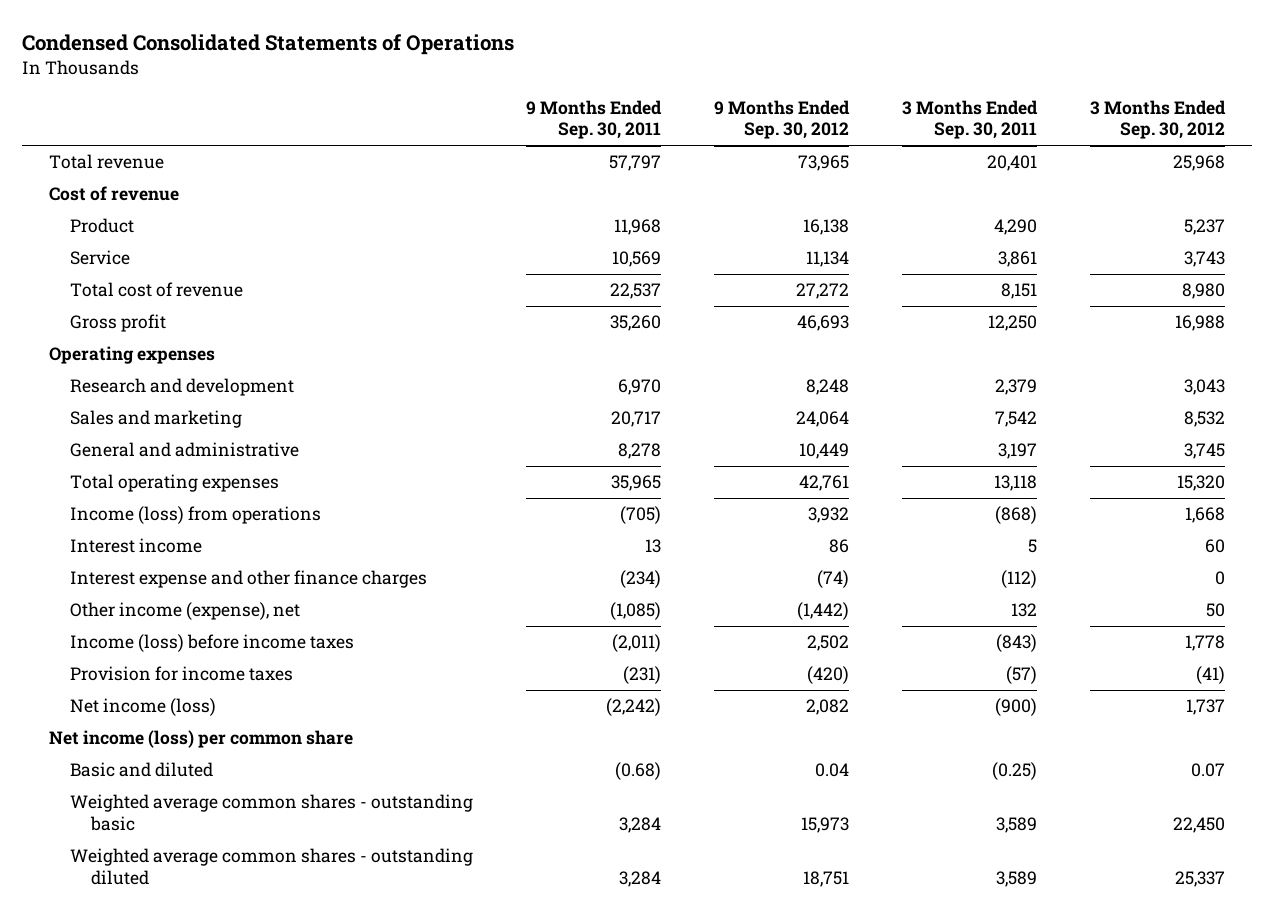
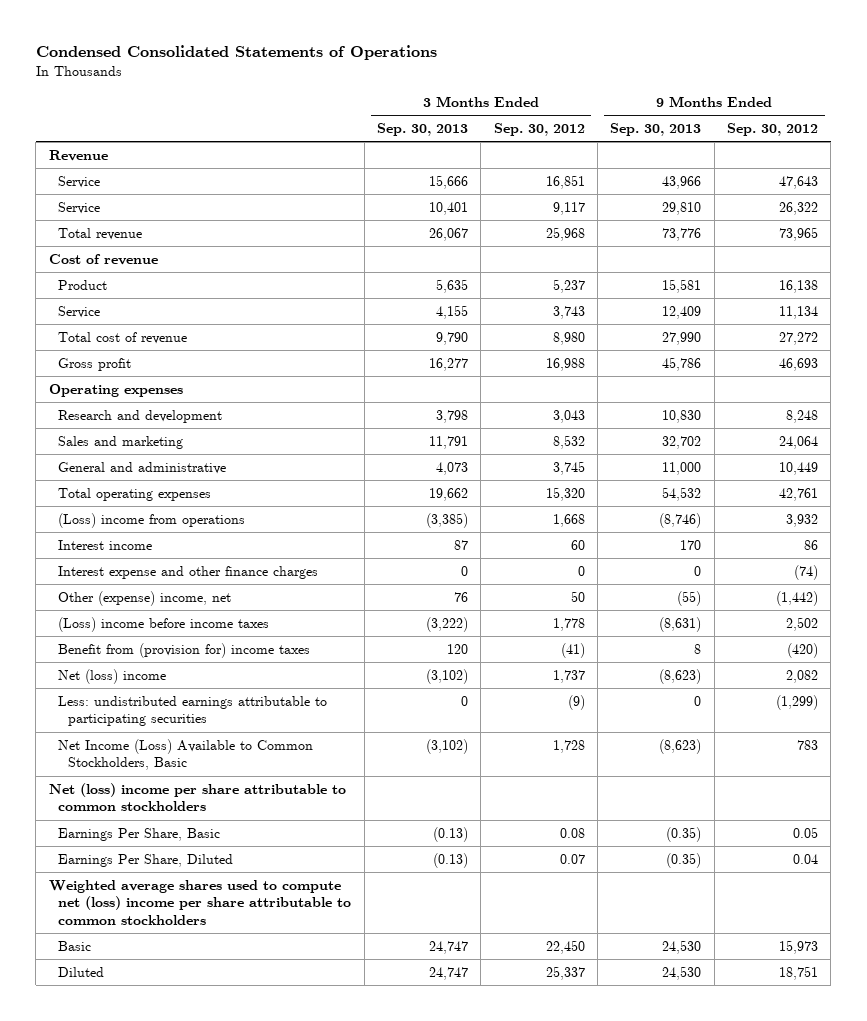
- | 9 Months Ended Sep. 30, 2011 | 9 Months Ended Sep. 30, 2012 | 3 Months Ended Sep. 30, 2011 | 3 Months Ended Sep. 30, 2012
+ | 3 Months Ended Sep. 30, 2013 | 3 Months Ended Sep. 30, 2012 | 9 Months Ended Sep. 30, 2013 | 9 Months Ended Sep. 30, 2012
+ Revenue
+ Service | 15,666 | 16,851 | 43,966 | 47,643
+ Service | 10,401 | 9,117 | 29,810 | 26,322
- Income (loss) from operations | (705) | 3,932 | (868) | 1,668
+ (Loss) income from operations | (3,385) | 1,668 | (8,746) | 3,932
- Other income (expense), net | (1,085) | (1,442) | 132 | 50
- Income (loss) before income taxes | (2,011) | 2,502 | (843) | 1,778
- Provision for income taxes | (231) | (420) | (57) | (41)
- Net income (loss) | (2,242) | 2,082 | (900) | 1,737
- Net income (loss) per common share
- Basic and diluted | (0.68) | 0.04 | (0.25) | 0.07
- Weighted average common shares - outstanding basic | 3,284 | 15,973 | 3,589 | 22,450
- Weighted average common shares - outstanding diluted | 3,284 | 18,751 | 3,589 | 25,337
+ Other (expense) income, net | 76 | 50 | (55) | (1,442)
+ (Loss) income before income taxes | (3,222) | 1,778 | (8,631) | 2,502
+ Benefit from (provision for) income taxes | 120 | (41) | 8 | (420)
+ Net (loss) income | (3,102) | 1,737 | (8,623) | 2,082
+ Less: undistributed earnings attributable to participating securities | 0 | (9) | 0 | (1,299)
+ Net Income (Loss) Available to Common Stockholders, Basic | (3,102) | 1,728 | (8,623) | 783
+ Net (loss) income per share attributable to common stockholders
+ Earnings Per Share, Basic | (0.13) | 0.08 | (0.35) | 0.05
+ Earnings Per Share, Diluted | (0.13) | 0.07 | (0.35) | 0.04
+ Weighted average shares used to compute net (loss) income per share attributable to common stockholders
+ Basic | 24,747 | 22,450 | 24,530 | 15,973
+ Diluted | 24,747 | 25,337 | 24,530 | 18,751

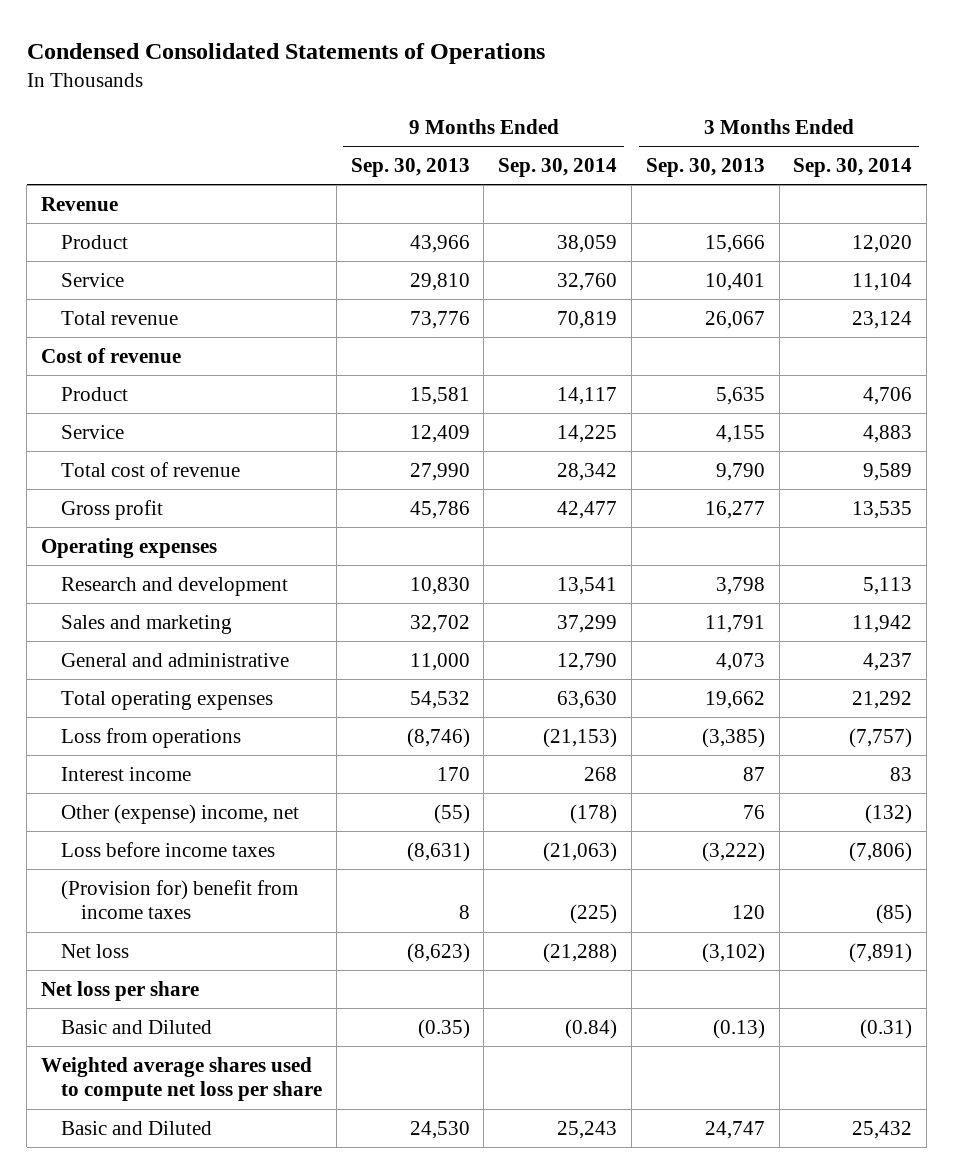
- | 3 Months Ended Sep. 30, 2013 | 3 Months Ended Sep. 30, 2012 | 9 Months Ended Sep. 30, 2013 | 9 Months Ended Sep. 30, 2012
+ | 9 Months Ended Sep. 30, 2013 | 9 Months Ended Sep. 30, 2014 | 3 Months Ended Sep. 30, 2013 | 3 Months Ended Sep. 30, 2014
- Service | 15,666 | 16,851 | 43,966 | 47,643
+ Product | 43,966 | 38,059 | 15,666 | 12,020
- (Loss) income from operations | (3,385) | 1,668 | (8,746) | 3,932
+ Loss from operations | (8,746) | (21,153) | (3,385) | (7,757)
- Interest expense and other finance charges | 0 | 0 | 0 | (74)
- (Loss) income before income taxes | (3,222) | 1,778 | (8,631) | 2,502
- Benefit from (provision for) income taxes | 120 | (41) | 8 | (420)
- Net (loss) income | (3,102) | 1,737 | (8,623) | 2,082
- Less: undistributed earnings attributable to participating securities | 0 | (9) | 0 | (1,299)
- Net Income (Loss) Available to Common Stockholders, Basic | (3,102) | 1,728 | (8,623) | 783
- Net (loss) income per share attributable to common stockholders
- Earnings Per Share, Basic | (0.13) | 0.08 | (0.35) | 0.05
- Earnings Per Share, Diluted | (0.13) | 0.07 | (0.35) | 0.04
- Weighted average shares used to compute net (loss) income per share attributable to common stockholders
- Basic | 24,747 | 22,450 | 24,530 | 15,973
- Diluted | 24,747 | 25,337 | 24,530 | 18,751
+ Loss before income taxes | (8,631) | (21,063) | (3,222) | (7,806)
+ (Provision for) benefit from income taxes | 8 | (225) | 120 | (85)
+ Net loss | (8,623) | (21,288) | (3,102) | (7,891)
+ Net loss per share
+ Basic and Diluted | (0.35) | (0.84) | (0.13) | (0.31)
+ Weighted average shares used to compute net loss per share
+ Basic and Diluted | 24,530 | 25,243 | 24,747 | 25,432

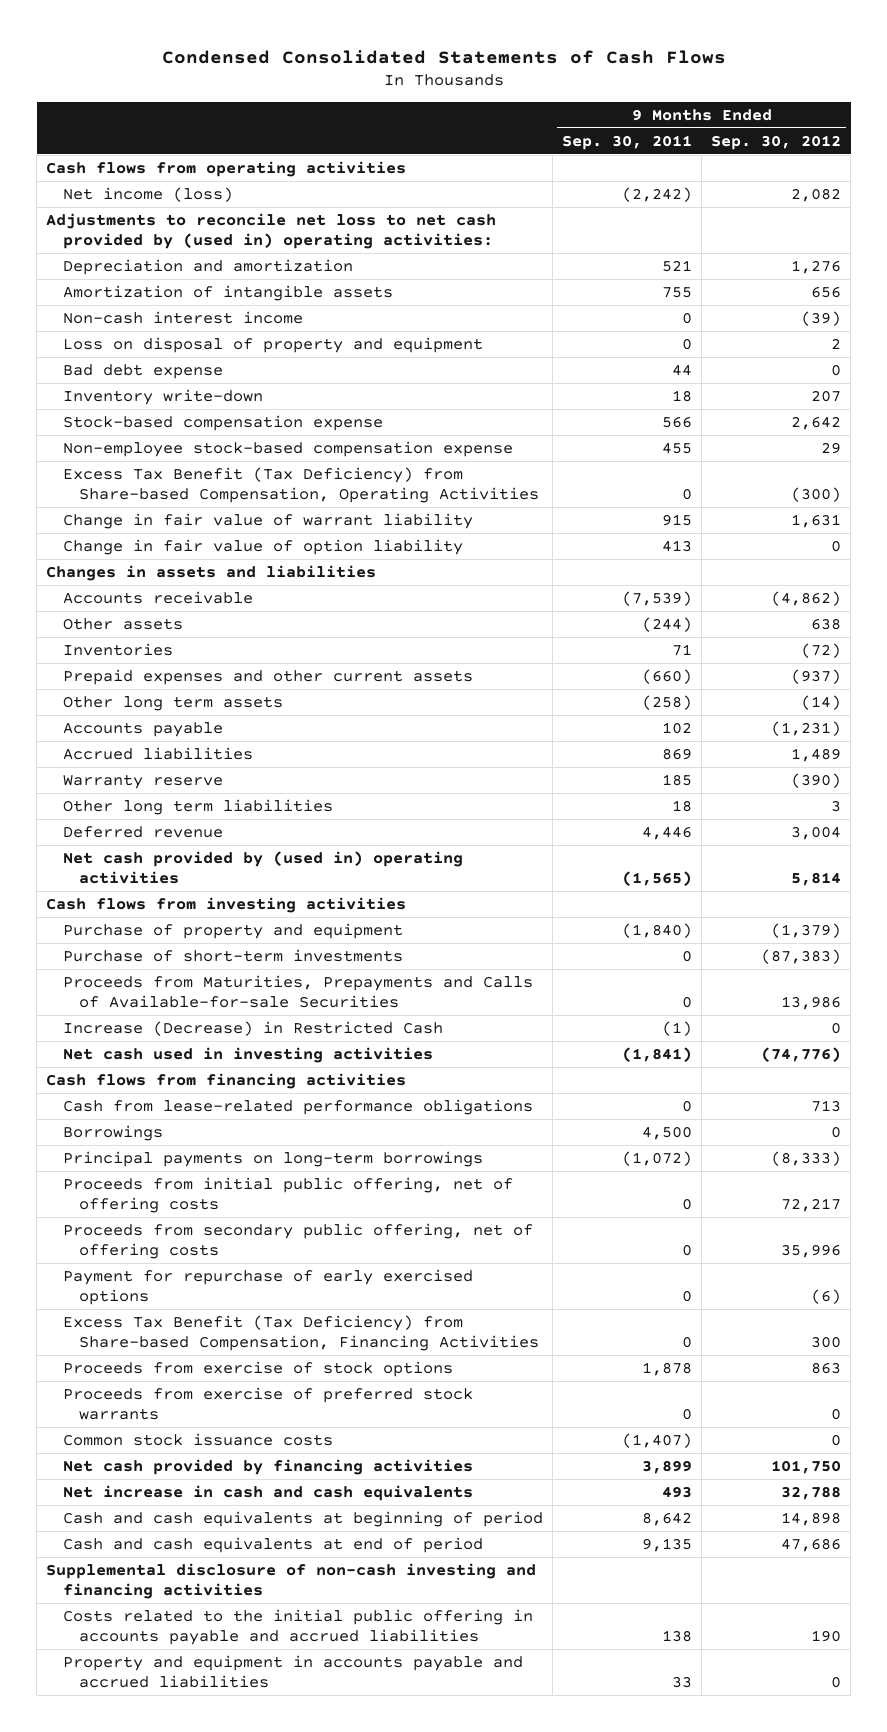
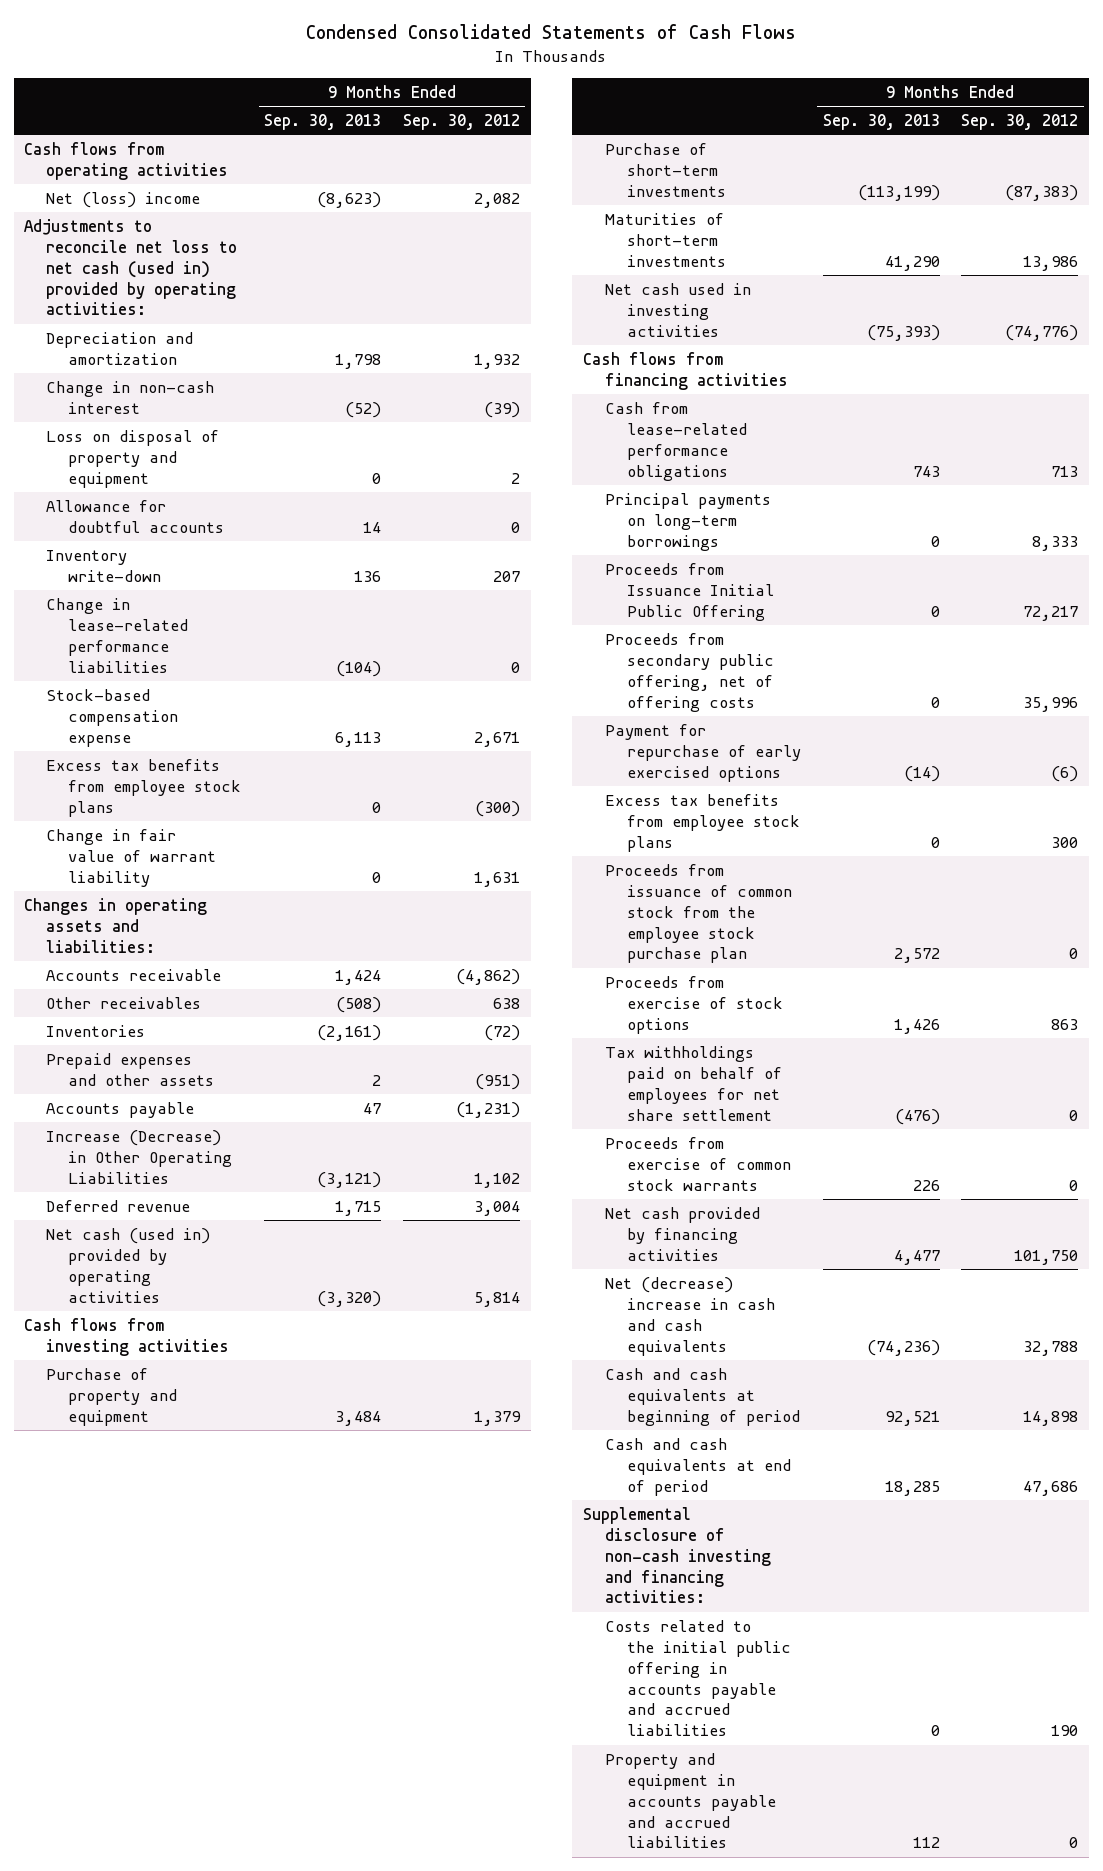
- | 9 Months Ended Sep. 30, 2011 | 9 Months Ended Sep. 30, 2012
+ | 9 Months Ended Sep. 30, 2013 | 9 Months Ended Sep. 30, 2012
- Net income (loss) | (2,242) | 2,082
- Adjustments to reconcile net loss to net cash provided by (used in) operating activities:
- Depreciation and amortization | 521 | 1,276
- Amortization of intangible assets | 755 | 656
- Non-cash interest income | 0 | (39)
+ Net (loss) income | (8,623) | 2,082
+ Adjustments to reconcile net loss to net cash (used in) provided by operating activities:
+ Depreciation and amortization | 1,798 | 1,932
+ Change in non-cash interest | (52) | (39)
- Bad debt expense | 44 | 0
+ Allowance for doubtful accounts | 14 | 0
- Stock-based compensation expense | 566 | 2,642
- Non-employee stock-based compensation expense | 455 | 29
- Excess Tax Benefit (Tax Deficiency) from Share-based Compensation, Operating Activities | 0 | (300)
+ Change in lease-related performance liabilities | (104) | 0
+ Stock-based compensation expense | 6,113 | 2,671
+ Excess tax benefits from employee stock plans | 0 | (300)
- Change in fair value of option liability | 413 | 0
- Changes in assets and liabilities
+ Changes in operating assets and liabilities:
- Other assets | (244) | 638
+ Other receivables | (508) | 638
- Prepaid expenses and other current assets | (660) | (937)
- Other long term assets | (258) | (14)
+ Prepaid expenses and other assets | 2 | (951)
- Accrued liabilities | 869 | 1,489
- Warranty reserve | 185 | (390)
- Other long term liabilities | 18 | 3
+ Increase (Decrease) in Other Operating Liabilities | (3,121) | 1,102
- Net cash provided by (used in) operating activities | (1,565) | 5,814
+ Net cash (used in) provided by operating activities | (3,320) | 5,814
- Purchase of property and equipment | (1,840) | (1,379)
+ Purchase of property and equipment | 3,484 | 1,379
- Proceeds from Maturities, Prepayments and Calls of Available-for-sale Securities | 0 | 13,986
- Increase (Decrease) in Restricted Cash | (1) | 0
+ Maturities of short-term investments | 41,290 | 13,986
- Borrowings | 4,500 | 0
- Principal payments on long-term borrowings | (1,072) | (8,333)
- Proceeds from initial public offering, net of offering costs | 0 | 72,217
+ Principal payments on long-term borrowings | 0 | 8,333
+ Proceeds from Issuance Initial Public Offering | 0 | 72,217
- Excess Tax Benefit (Tax Deficiency) from Share-based Compensation, Financing Activities | 0 | 300
+ Excess tax benefits from employee stock plans | 0 | 300
+ Proceeds from issuance of common stock from the employee stock purchase plan | 2,572 | 0
- Proceeds from exercise of preferred stock warrants | 0 | 0
- Common stock issuance costs | (1,407) | 0
+ Tax withholdings paid on behalf of employees for net share settlement | (476) | 0
+ Proceeds from exercise of common stock warrants | 226 | 0
- Net increase in cash and cash equivalents | 493 | 32,788
+ Net (decrease) increase in cash and cash equivalents | (74,236) | 32,788
- Supplemental disclosure of non-cash investing and financing activities
+ Supplemental disclosure of non-cash investing and financing activities:

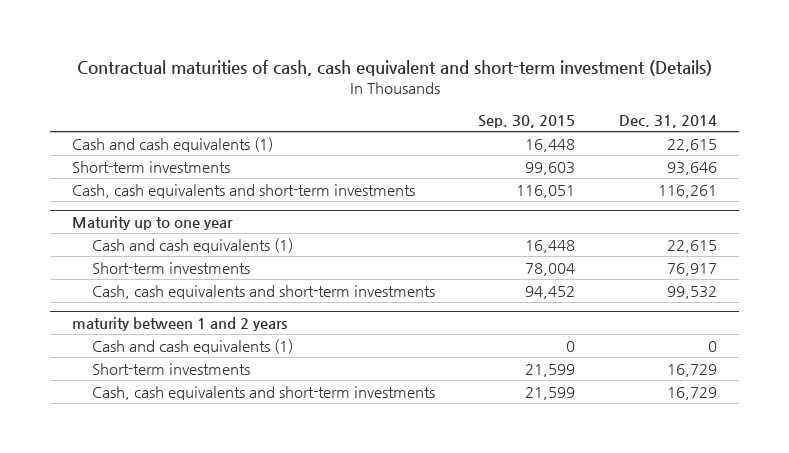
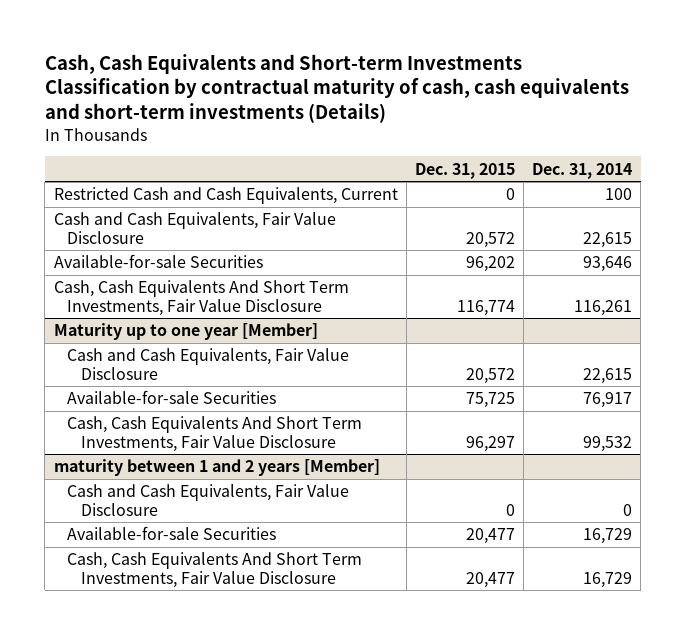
- Contractual maturities of cash, cash equivalent and short-term investment (Details)
+ Cash, Cash Equivalents and Short-term Investments Classification by contractual maturity of cash, cash equivalents and short-term investments (Details)
- | Sep. 30, 2015 | Dec. 31, 2014
+ | Dec. 31, 2015 | Dec. 31, 2014
- Cash and cash equivalents (1) | 16,448 | 22,615
- Short-term investments | 99,603 | 93,646
- Cash, cash equivalents and short-term investments | 116,051 | 116,261
- Maturity up to one year
- Cash and cash equivalents (1) | 16,448 | 22,615
- Short-term investments | 78,004 | 76,917
- Cash, cash equivalents and short-term investments | 94,452 | 99,532
- maturity between 1 and 2 years
- Cash and cash equivalents (1) | 0 | 0
- Short-term investments | 21,599 | 16,729
- Cash, cash equivalents and short-term investments | 21,599 | 16,729
+ Restricted Cash and Cash Equivalents, Current | 0 | 100
+ Cash and Cash Equivalents, Fair Value Disclosure | 20,572 | 22,615
+ Available-for-sale Securities | 96,202 | 93,646
+ Cash, Cash Equivalents And Short Term Investments, Fair Value Disclosure | 116,774 | 116,261
+ Maturity up to one year [Member]
+ Cash and Cash Equivalents, Fair Value Disclosure | 20,572 | 22,615
+ Available-for-sale Securities | 75,725 | 76,917
+ Cash, Cash Equivalents And Short Term Investments, Fair Value Disclosure | 96,297 | 99,532
+ maturity between 1 and 2 years [Member]
+ Cash and Cash Equivalents, Fair Value Disclosure | 0 | 0
+ Available-for-sale Securities | 20,477 | 16,729
+ Cash, Cash Equivalents And Short Term Investments, Fair Value Disclosure | 20,477 | 16,729

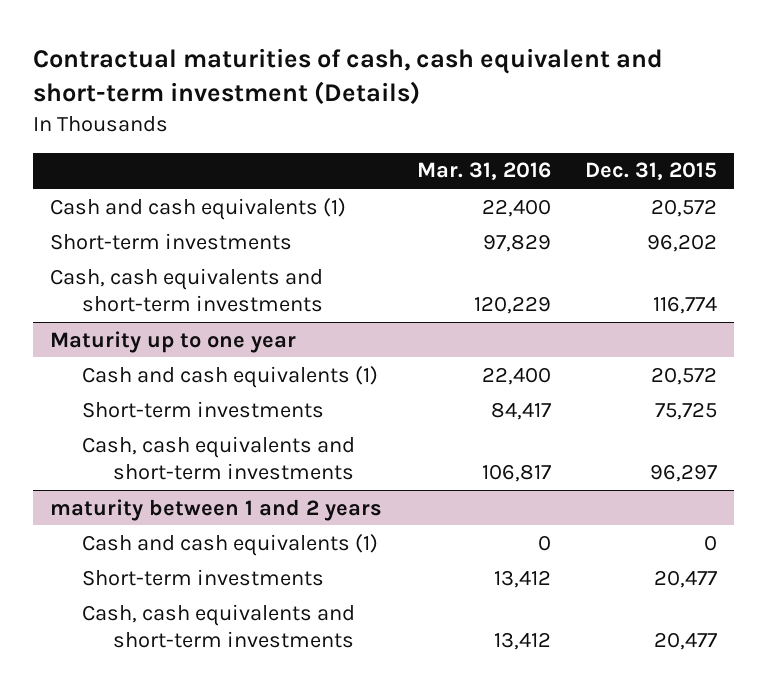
- Cash, Cash Equivalents and Short-term Investments Classification by contractual maturity of cash, cash equivalents and short-term investments (Details)
+ Contractual maturities of cash, cash equivalent and short-term investment (Details)
- | Dec. 31, 2015 | Dec. 31, 2014
+ | Mar. 31, 2016 | Dec. 31, 2015
- Restricted Cash and Cash Equivalents, Current | 0 | 100
- Cash and Cash Equivalents, Fair Value Disclosure | 20,572 | 22,615
- Available-for-sale Securities | 96,202 | 93,646
- Cash, Cash Equivalents And Short Term Investments, Fair Value Disclosure | 116,774 | 116,261
- Maturity up to one year [Member]
- Cash and Cash Equivalents, Fair Value Disclosure | 20,572 | 22,615
- Available-for-sale Securities | 75,725 | 76,917
- Cash, Cash Equivalents And Short Term Investments, Fair Value Disclosure | 96,297 | 99,532
- maturity between 1 and 2 years [Member]
- Cash and Cash Equivalents, Fair Value Disclosure | 0 | 0
- Available-for-sale Securities | 20,477 | 16,729
- Cash, Cash Equivalents And Short Term Investments, Fair Value Disclosure | 20,477 | 16,729
+ Cash and cash equivalents (1) | 22,400 | 20,572
+ Short-term investments | 97,829 | 96,202
+ Cash, cash equivalents and short-term investments | 120,229 | 116,774
+ Maturity up to one year
+ Cash and cash equivalents (1) | 22,400 | 20,572
+ Short-term investments | 84,417 | 75,725
+ Cash, cash equivalents and short-term investments | 106,817 | 96,297
+ maturity between 1 and 2 years
+ Cash and cash equivalents (1) | 0 | 0
+ Short-term investments | 13,412 | 20,477
+ Cash, cash equivalents and short-term investments | 13,412 | 20,477

